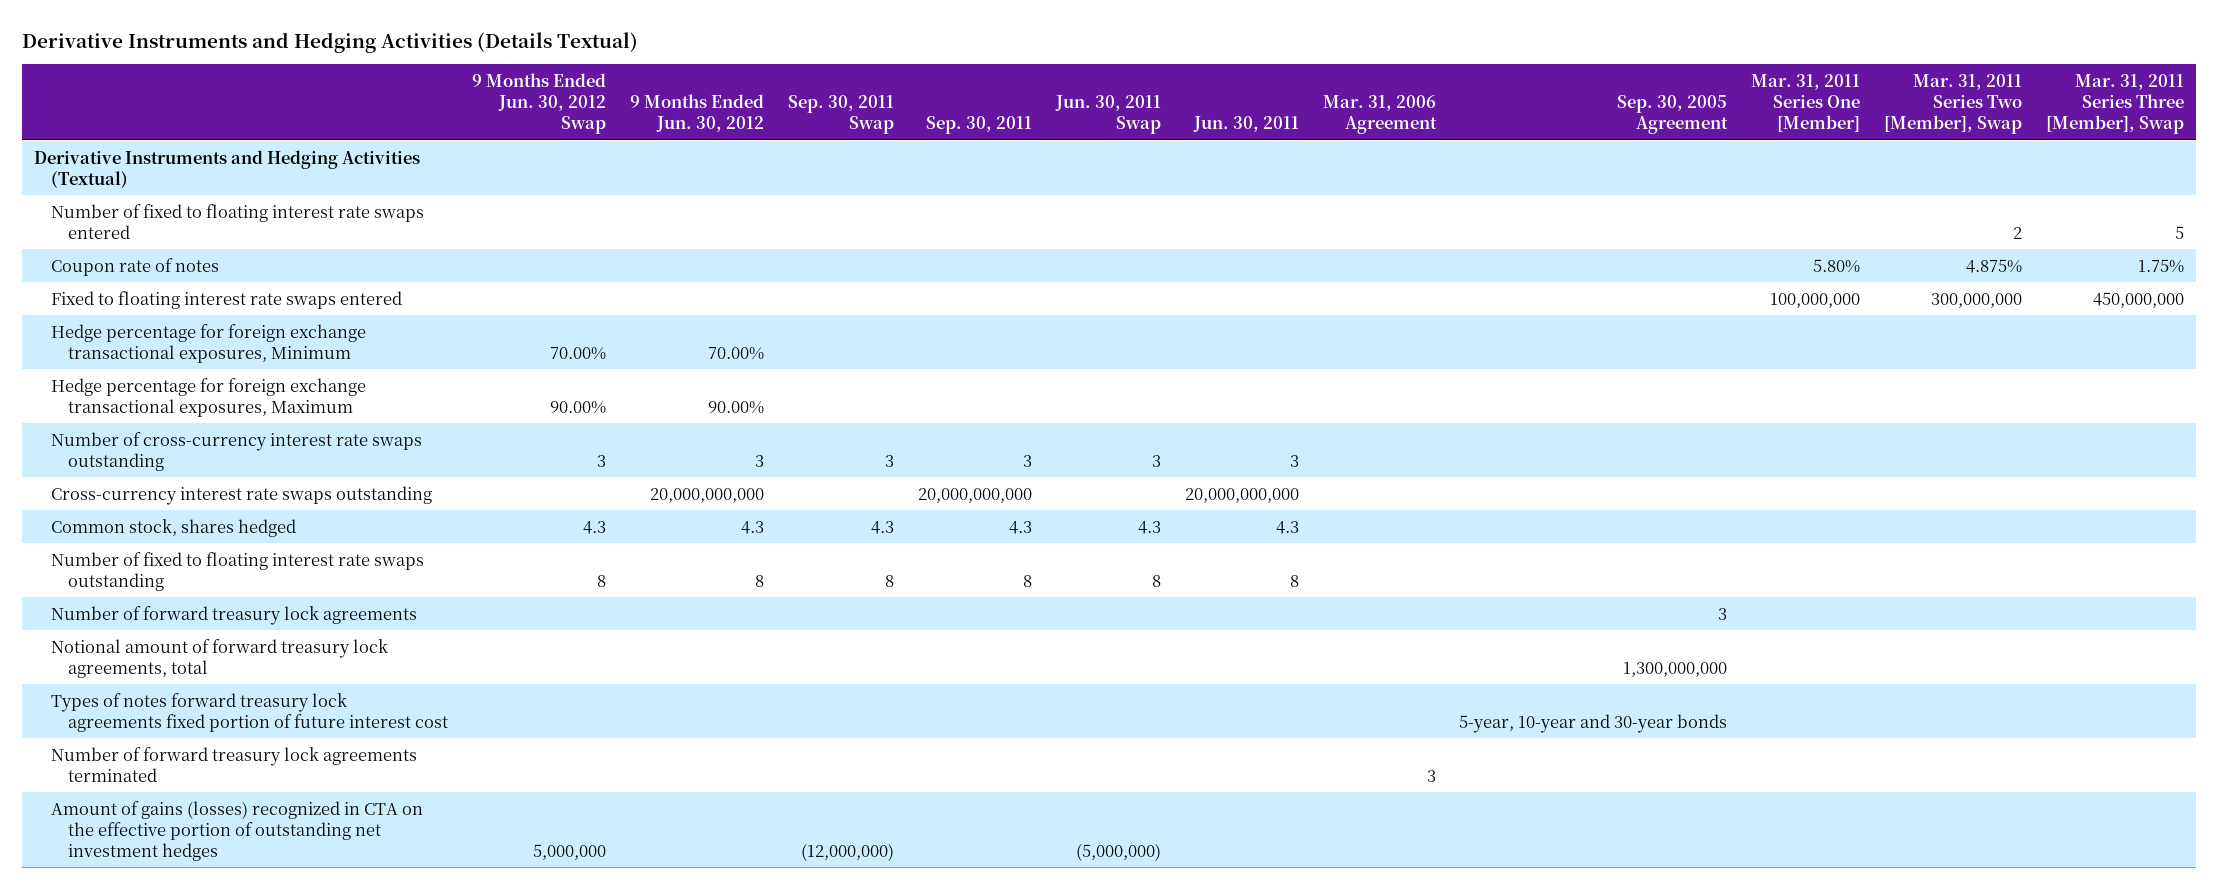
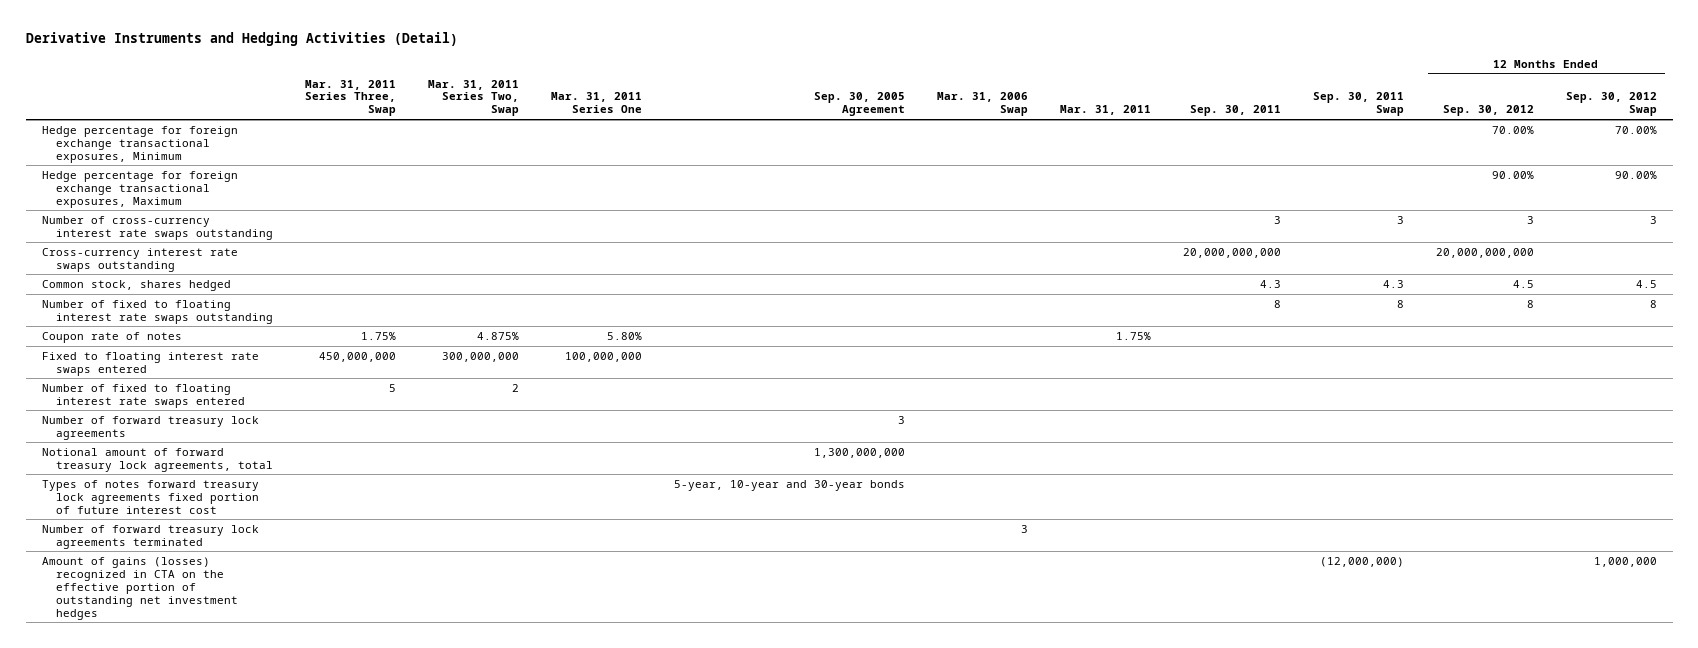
- Derivative Instruments and Hedging Activities (Details Textual)
+ Derivative Instruments and Hedging Activities (Detail)
- | 9 Months Ended Jun. 30, 2012 Swap | 9 Months Ended Jun. 30, 2012 | Sep. 30, 2011 Swap | Sep. 30, 2011 | Jun. 30, 2011 Swap | Jun. 30, 2011 | Mar. 31, 2006 Agreement | Sep. 30, 2005 Agreement | Mar. 31, 2011 Series One [Member] | Mar. 31, 2011 Series Two [Member], Swap | Mar. 31, 2011 Series Three [Member], Swap
+ | Mar. 31, 2011 Series Three, Swap | Mar. 31, 2011 Series Two, Swap | Mar. 31, 2011 Series One | Sep. 30, 2005 Agreement | Mar. 31, 2006 Swap | Mar. 31, 2011 | Sep. 30, 2011 | Sep. 30, 2011 Swap | 12 Months Ended Sep. 30, 2012 | 12 Months Ended Sep. 30, 2012 Swap
- Derivative Instruments and Hedging Activities (Textual)
moved down: Coupon rate of notes | 1.75% | 4.875% | 5.80% | | | 1.75% | | | |
moved down: Fixed to floating interest rate swaps entered | 450,000,000 | 300,000,000 | 100,000,000 | | | | | | |
moved down: Number of fixed to floating interest rate swaps entered | 5 | 2 | | | | | | | |

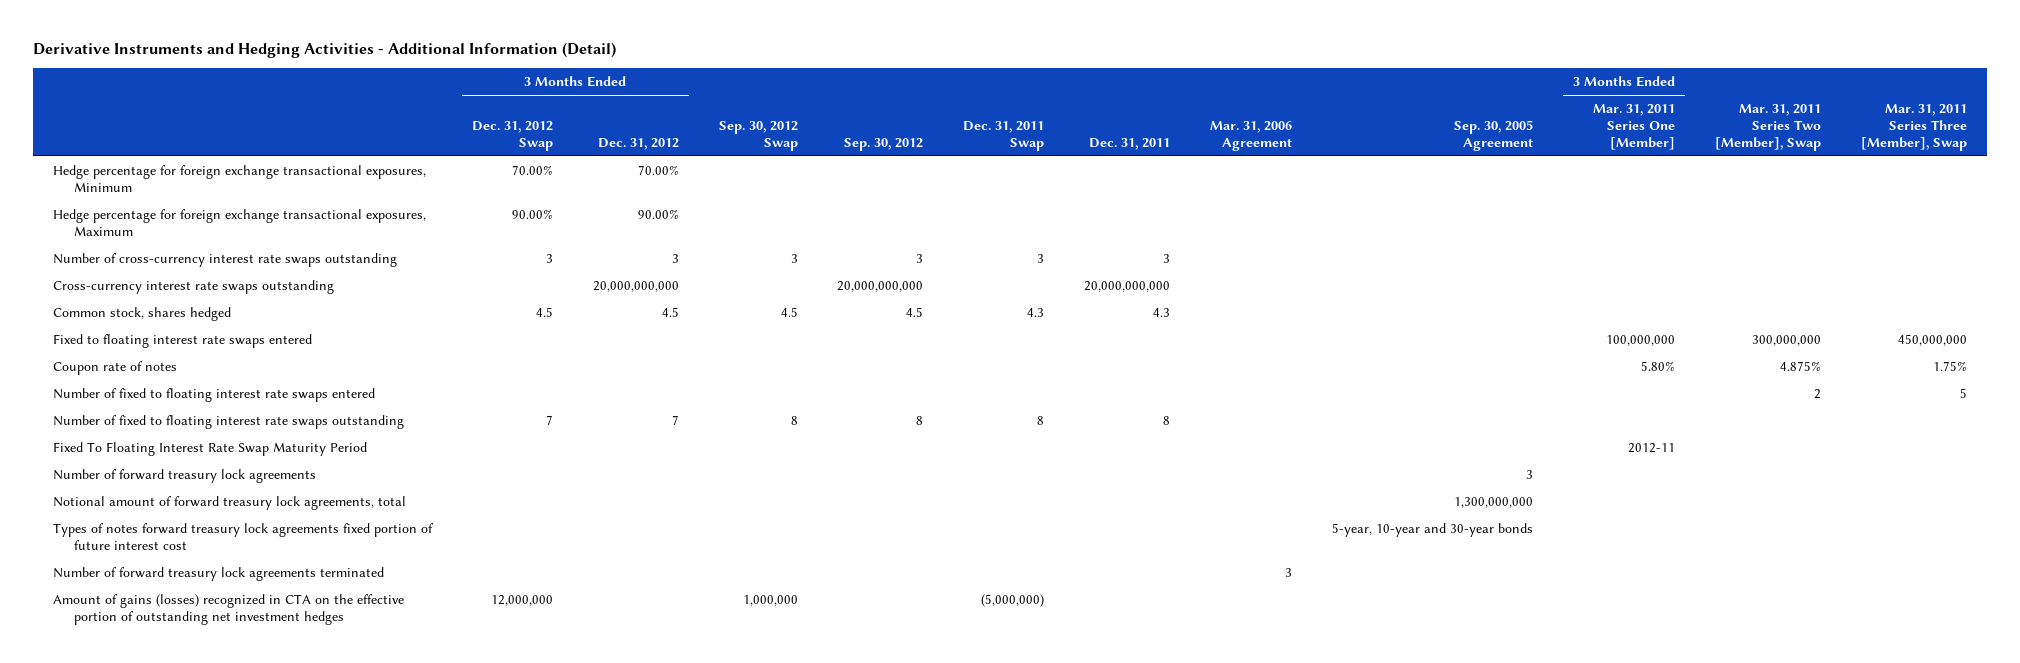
- Derivative Instruments and Hedging Activities (Detail)
+ Derivative Instruments and Hedging Activities - Additional Information (Detail)
- | Mar. 31, 2011 Series Three, Swap | Mar. 31, 2011 Series Two, Swap | Mar. 31, 2011 Series One | Sep. 30, 2005 Agreement | Mar. 31, 2006 Swap | Mar. 31, 2011 | Sep. 30, 2011 | Sep. 30, 2011 Swap | 12 Months Ended Sep. 30, 2012 | 12 Months Ended Sep. 30, 2012 Swap
+ | 3 Months Ended Dec. 31, 2012 Swap | 3 Months Ended Dec. 31, 2012 | Sep. 30, 2012 Swap | Sep. 30, 2012 | Dec. 31, 2011 Swap | Dec. 31, 2011 | Mar. 31, 2006 Agreement | Sep. 30, 2005 Agreement | 3 Months Ended Mar. 31, 2011 Series One [Member] | Mar. 31, 2011 Series Two [Member], Swap | Mar. 31, 2011 Series Three [Member], Swap
moved down: Coupon rate of notes | | | | | | | | | 5.80% | 4.875% | 1.75%
moved down: Number of fixed to floating interest rate swaps outstanding | 7 | 7 | 8 | 8 | 8 | 8 | | | | |
+ Fixed To Floating Interest Rate Swap Maturity Period | | | | | | | | | 2012-11 | |

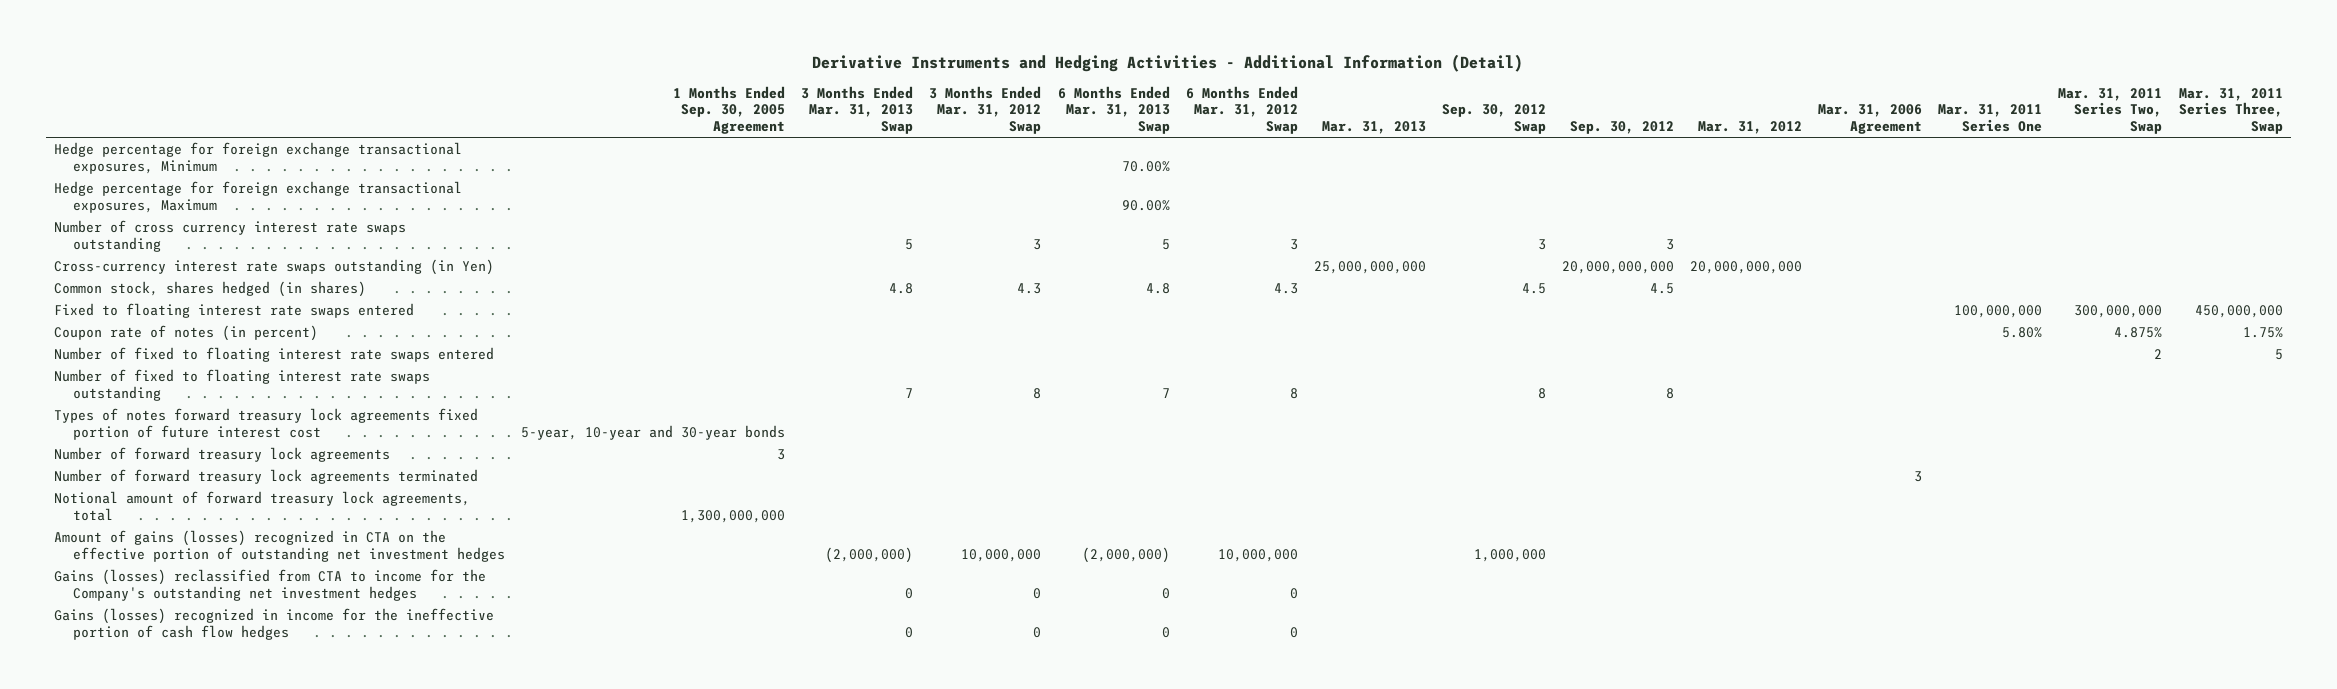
- | 3 Months Ended Dec. 31, 2012 Swap | 3 Months Ended Dec. 31, 2012 | Sep. 30, 2012 Swap | Sep. 30, 2012 | Dec. 31, 2011 Swap | Dec. 31, 2011 | Mar. 31, 2006 Agreement | Sep. 30, 2005 Agreement | 3 Months Ended Mar. 31, 2011 Series One [Member] | Mar. 31, 2011 Series Two [Member], Swap | Mar. 31, 2011 Series Three [Member], Swap
+ | 1 Months Ended Sep. 30, 2005 Agreement | 3 Months Ended Mar. 31, 2013 Swap | 3 Months Ended Mar. 31, 2012 Swap | 6 Months Ended Mar. 31, 2013 Swap | 6 Months Ended Mar. 31, 2012 Swap | Mar. 31, 2013 | Sep. 30, 2012 Swap | Sep. 30, 2012 | Mar. 31, 2012 | Mar. 31, 2006 Agreement | Mar. 31, 2011 Series One | Mar. 31, 2011 Series Two, Swap | Mar. 31, 2011 Series Three, Swap
- Number of cross-currency interest rate swaps outstanding | 3 | 3 | 3 | 3 | 3 | 3 | | | | |
- Cross-currency interest rate swaps outstanding | | 20,000,000,000 | | 20,000,000,000 | | 20,000,000,000 | | | | |
- Common stock, shares hedged | 4.5 | 4.5 | 4.5 | 4.5 | 4.3 | 4.3 | | | | |
+ Number of cross currency interest rate swaps outstanding | | 5 | 3 | 5 | 3 | | 3 | 3 | | | | |
+ Cross-currency interest rate swaps outstanding (in Yen) | | | | | | 25,000,000,000 | | 20,000,000,000 | 20,000,000,000 | | | |
+ Common stock, shares hedged (in shares) | | 4.8 | 4.3 | 4.8 | 4.3 | | 4.5 | 4.5 | | | | |
- Coupon rate of notes | | | | | | | | | 5.80% | 4.875% | 1.75%
+ Coupon rate of notes (in percent) | | | | | | | | | | | 5.80% | 4.875% | 1.75%
- Fixed To Floating Interest Rate Swap Maturity Period | | | | | | | | | 2012-11 | |
moved down: Number of forward treasury lock agreements | 3 | | | | | | | | | | | |
moved down: Notional amount of forward treasury lock agreements, total | 1,300,000,000 | | | | | | | | | | | |
+ Gains (losses) reclassified from CTA to income for the Company's outstanding net investment hedges | | 0 | 0 | 0 | 0 | | | | | | | |
+ Gains (losses) recognized in income for the ineffective portion of cash flow hedges | | 0 | 0 | 0 | 0 | | | | | | | |

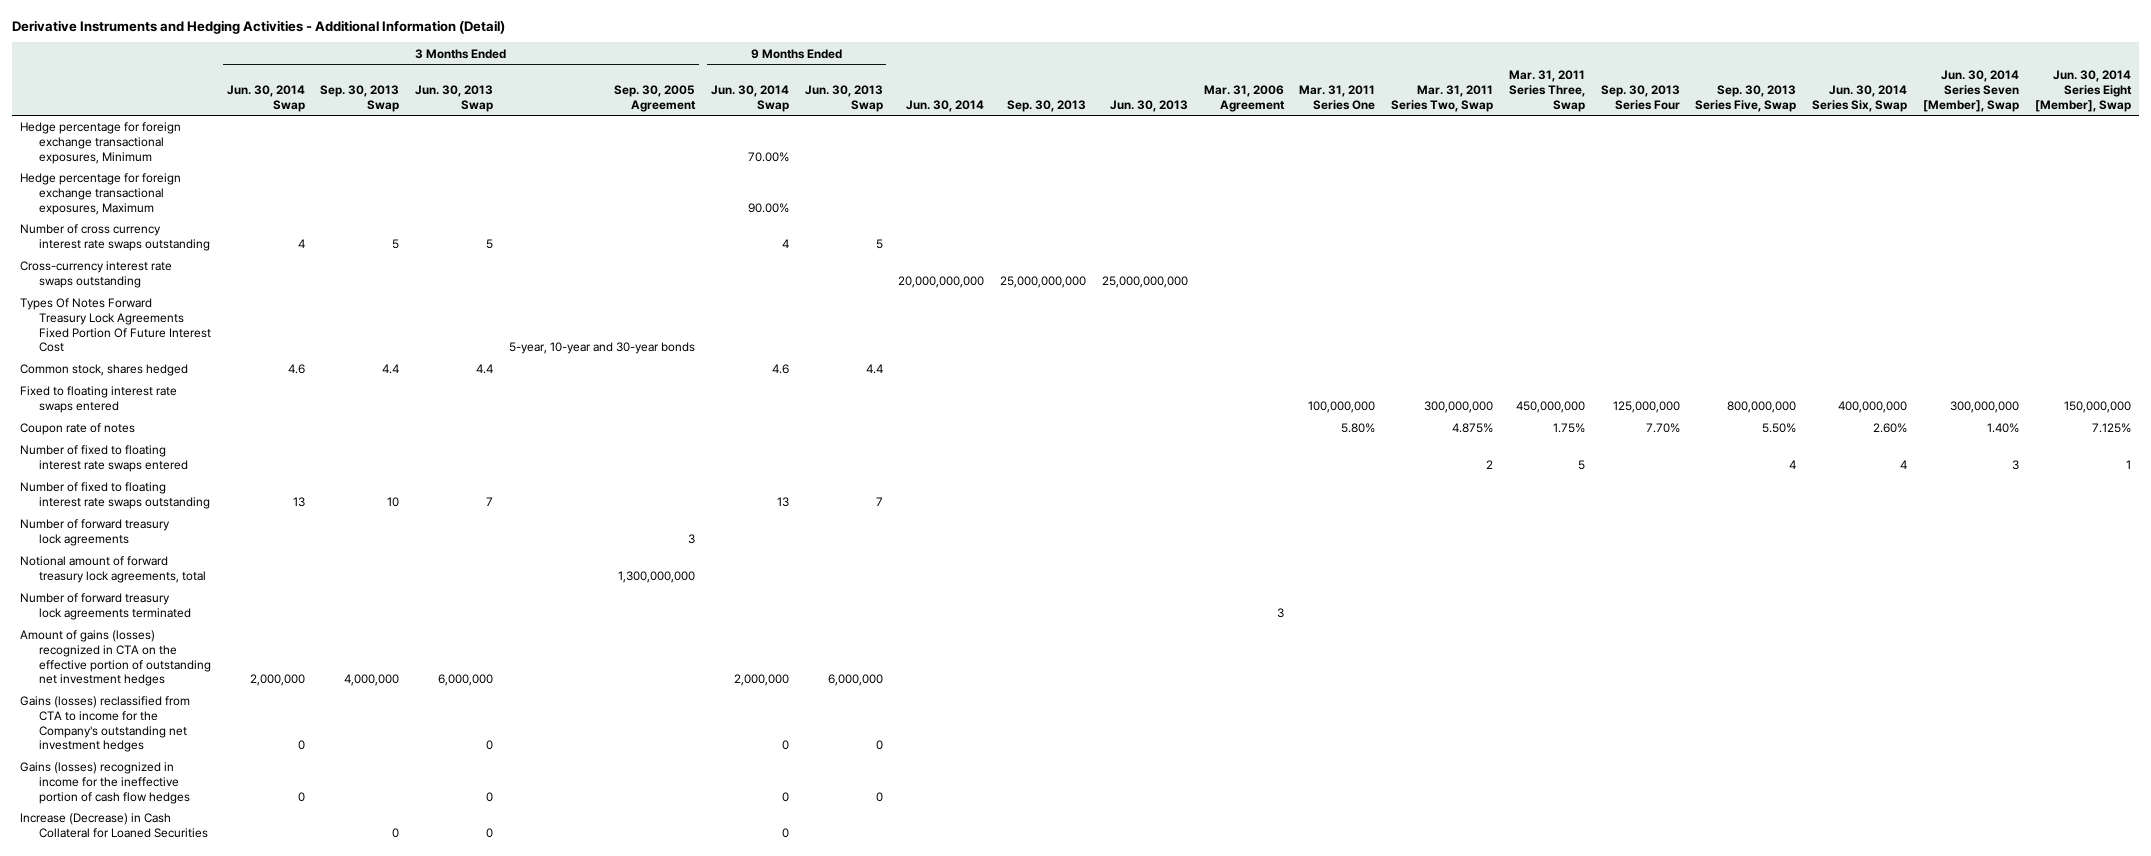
- | 1 Months Ended Sep. 30, 2005 Agreement | 3 Months Ended Mar. 31, 2013 Swap | 3 Months Ended Mar. 31, 2012 Swap | 6 Months Ended Mar. 31, 2013 Swap | 6 Months Ended Mar. 31, 2012 Swap | Mar. 31, 2013 | Sep. 30, 2012 Swap | Sep. 30, 2012 | Mar. 31, 2012 | Mar. 31, 2006 Agreement | Mar. 31, 2011 Series One | Mar. 31, 2011 Series Two, Swap | Mar. 31, 2011 Series Three, Swap
+ | 3 Months Ended Jun. 30, 2014 Swap | 3 Months Ended Sep. 30, 2013 Swap | 3 Months Ended Jun. 30, 2013 Swap | 3 Months Ended Sep. 30, 2005 Agreement | 9 Months Ended Jun. 30, 2014 Swap | 9 Months Ended Jun. 30, 2013 Swap | Jun. 30, 2014 | Sep. 30, 2013 | Jun. 30, 2013 | Mar. 31, 2006 Agreement | Mar. 31, 2011 Series One | Mar. 31, 2011 Series Two, Swap | Mar. 31, 2011 Series Three, Swap | Sep. 30, 2013 Series Four | Sep. 30, 2013 Series Five, Swap | Jun. 30, 2014 Series Six, Swap | Jun. 30, 2014 Series Seven [Member], Swap | Jun. 30, 2014 Series Eight [Member], Swap
- Cross-currency interest rate swaps outstanding (in Yen) | | | | | | 25,000,000,000 | | 20,000,000,000 | 20,000,000,000 | | | |
- Common stock, shares hedged (in shares) | | 4.8 | 4.3 | 4.8 | 4.3 | | 4.5 | 4.5 | | | | |
+ Cross-currency interest rate swaps outstanding | | | | | | | 20,000,000,000 | 25,000,000,000 | 25,000,000,000 | | | | | | | | |
+ Types Of Notes Forward Treasury Lock Agreements Fixed Portion Of Future Interest Cost | | | | 5-year, 10-year and 30-year bonds | | | | | | | | | | | | | |
+ Common stock, shares hedged | 4.6 | 4.4 | 4.4 | | 4.6 | 4.4 | | | | | | | | | | | |
- Coupon rate of notes (in percent) | | | | | | | | | | | 5.80% | 4.875% | 1.75%
+ Coupon rate of notes | | | | | | | | | | | 5.80% | 4.875% | 1.75% | 7.70% | 5.50% | 2.60% | 1.40% | 7.125%
- Types of notes forward treasury lock agreements fixed portion of future interest cost | 5-year, 10-year and 30-year bonds | | | | | | | | | | | |
moved down: Number of forward treasury lock agreements terminated | | | | | | | | | | 3 | | | | | | | |
+ Increase (Decrease) in Cash Collateral for Loaned Securities | | 0 | 0 | | 0 | | | | | | | | | | | | |

